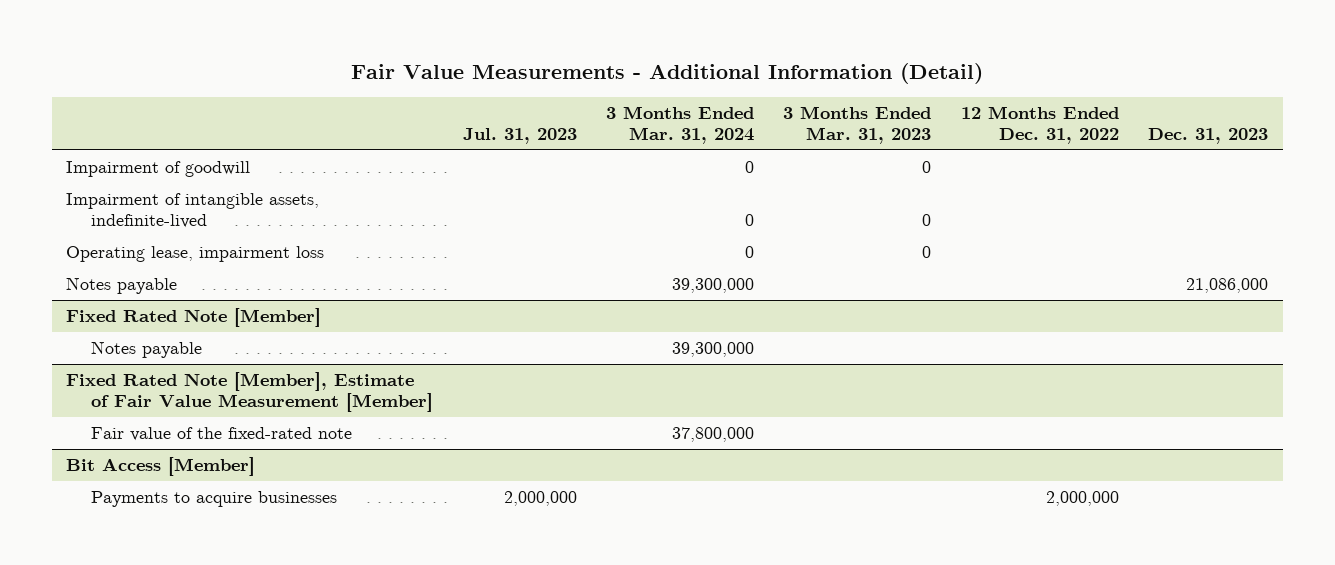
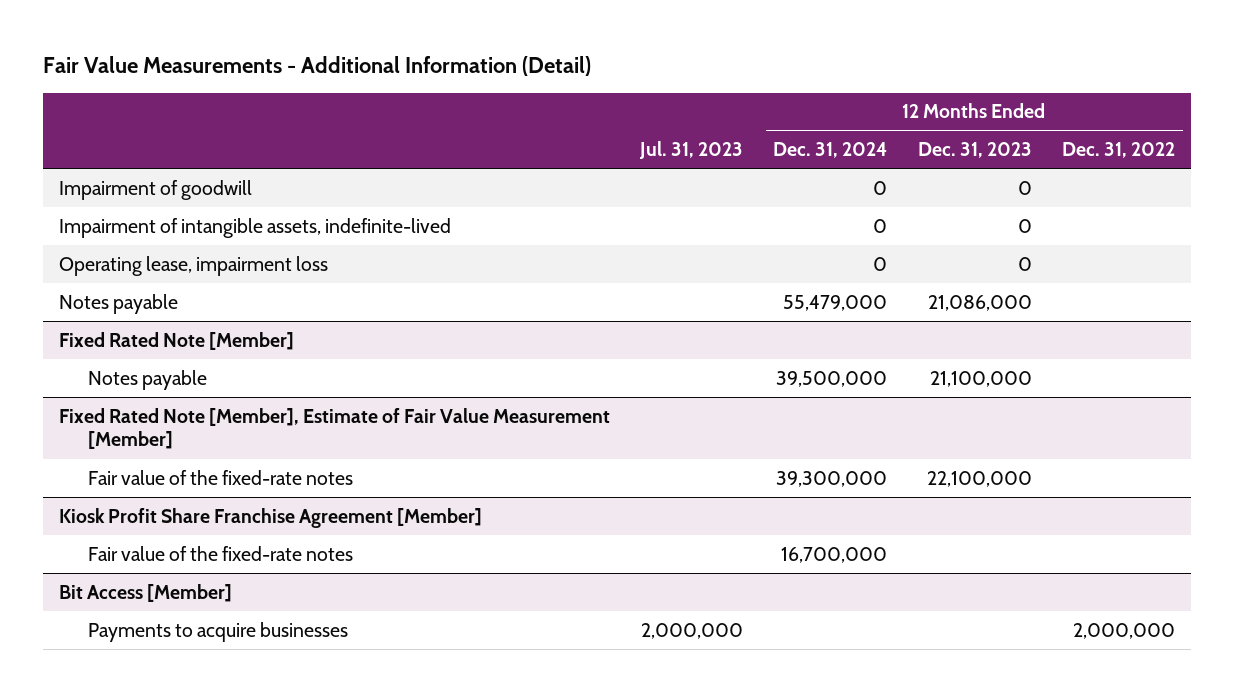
- | Jul. 31, 2023 | 3 Months Ended Mar. 31, 2024 | 3 Months Ended Mar. 31, 2023 | 12 Months Ended Dec. 31, 2022 | Dec. 31, 2023
+ | Jul. 31, 2023 | 12 Months Ended Dec. 31, 2024 | 12 Months Ended Dec. 31, 2023 | 12 Months Ended Dec. 31, 2022
@ Fixed Rated Note [Member], Estimate of Fair Value Measurement [Member]
- Fair value of the fixed-rated note | | 37,800,000 | | |
+ Fair value of the fixed-rate notes | | 39,300,000 | 22,100,000 |
+ Kiosk Profit Share Franchise Agreement [Member]
+ Fair value of the fixed-rate notes | | 16,700,000 | |

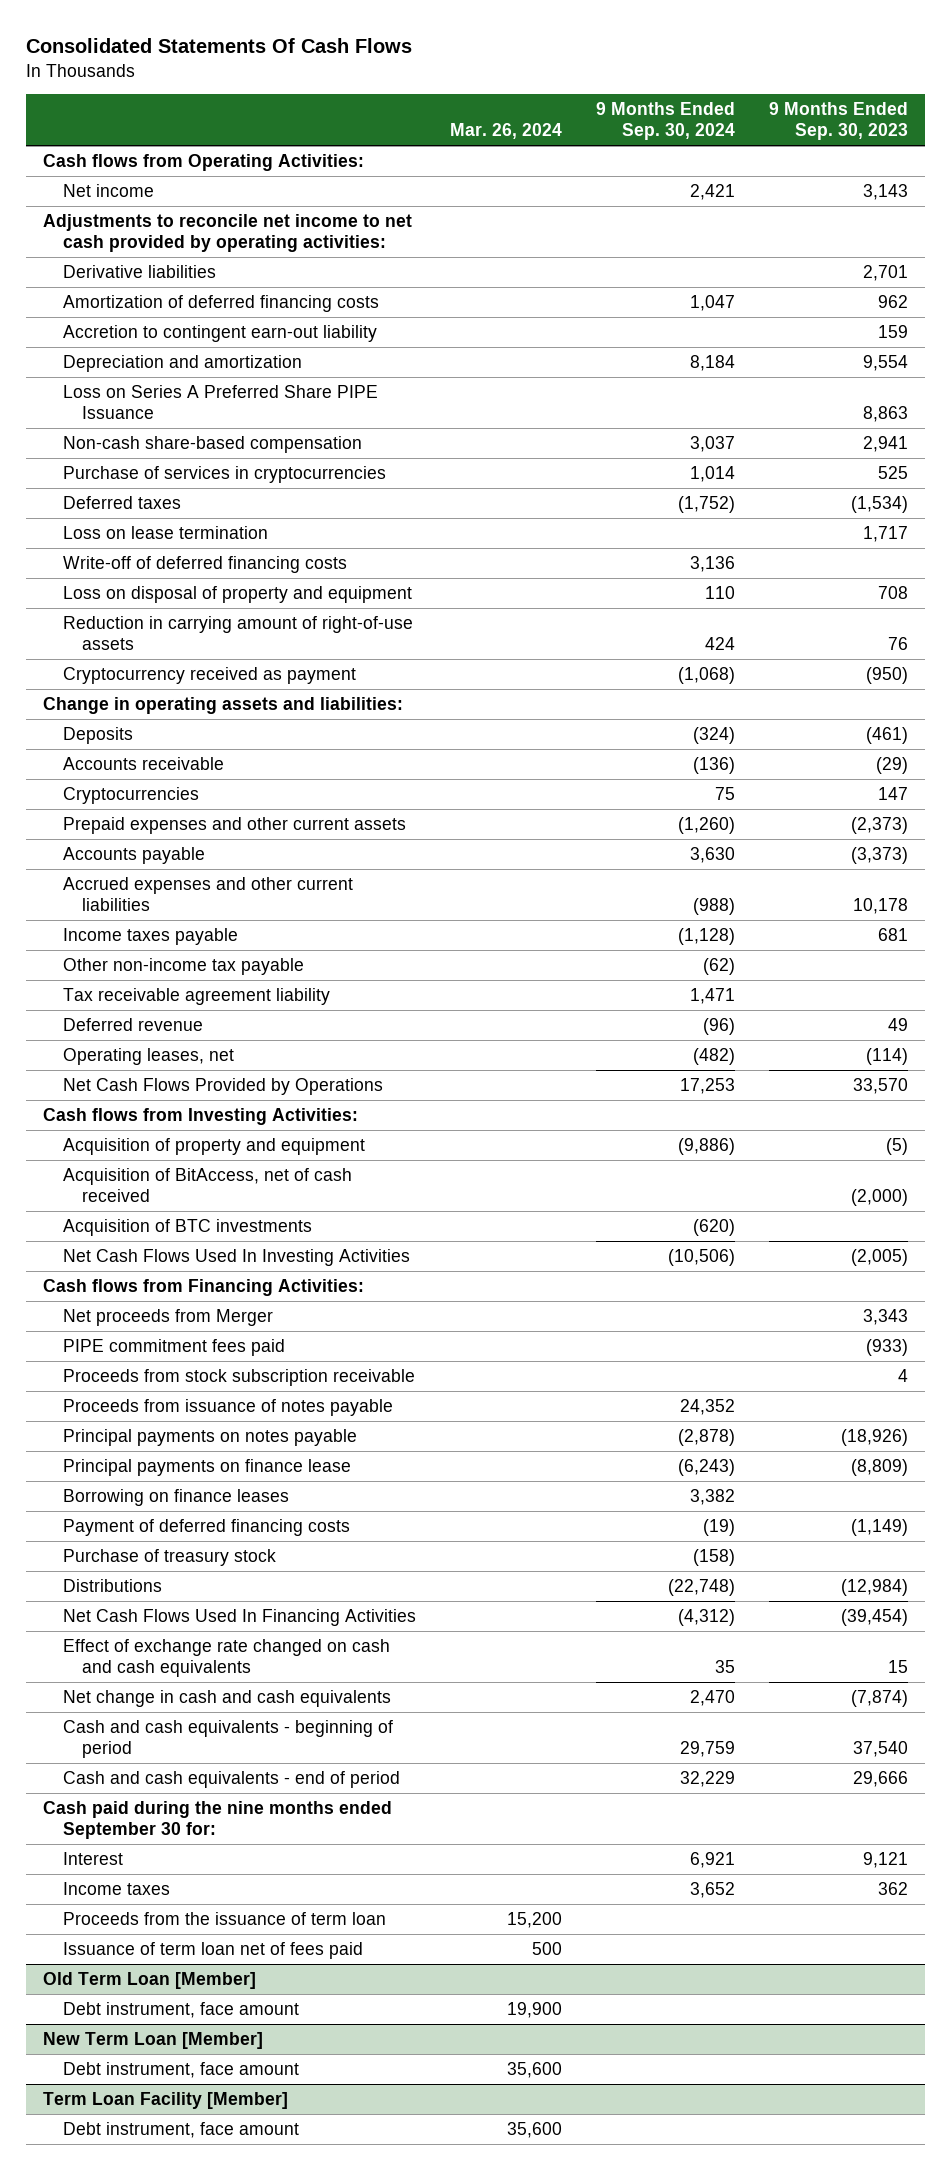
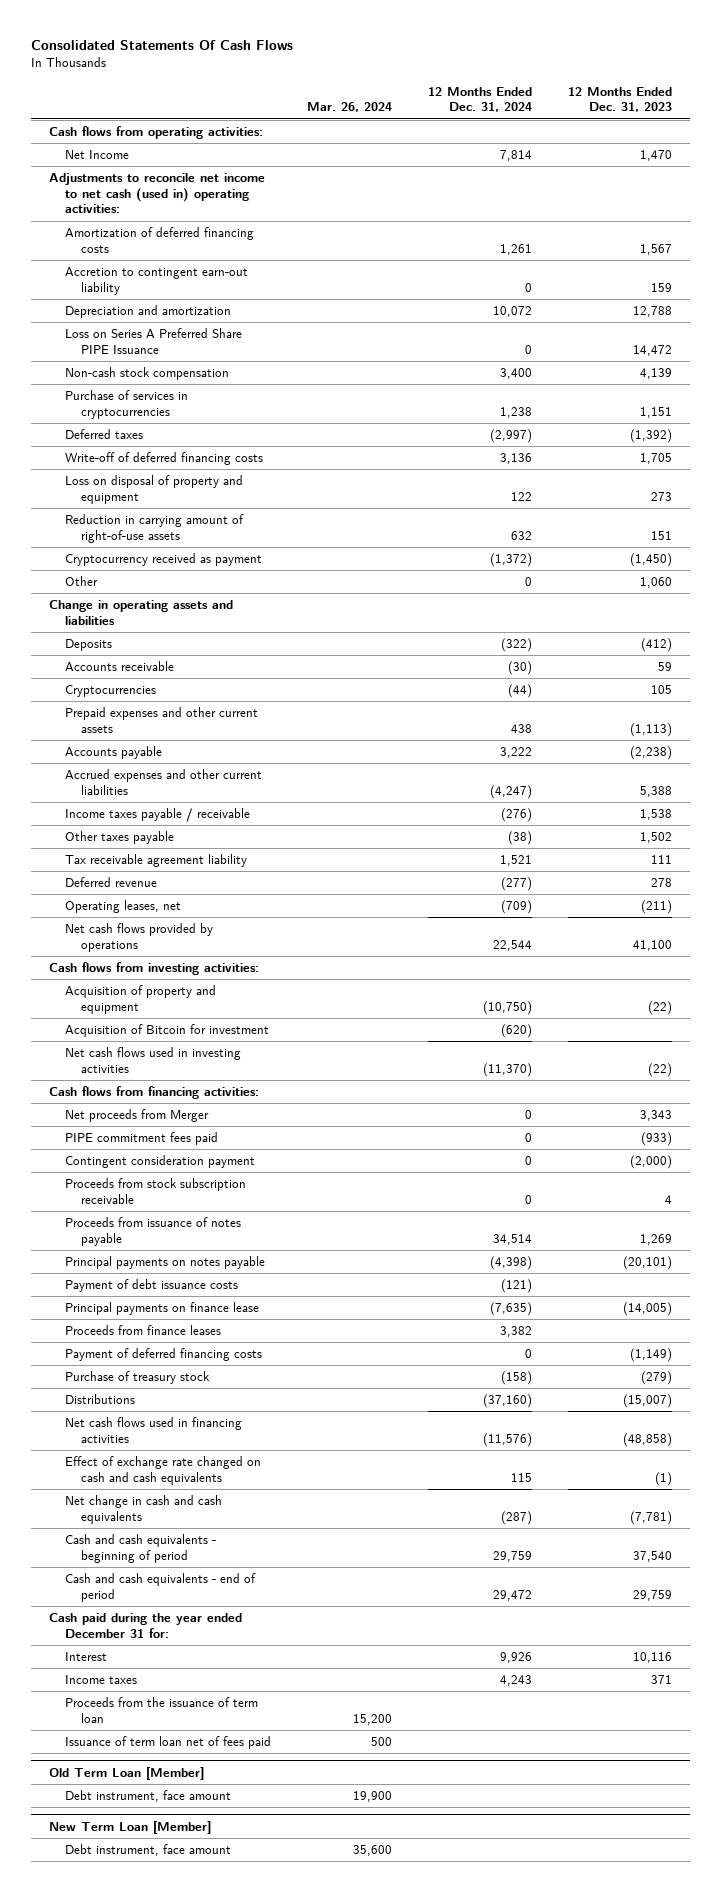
- | Mar. 26, 2024 | 9 Months Ended Sep. 30, 2024 | 9 Months Ended Sep. 30, 2023
+ | Mar. 26, 2024 | 12 Months Ended Dec. 31, 2024 | 12 Months Ended Dec. 31, 2023
- Cash flows from Operating Activities:
- Net income | | 2,421 | 3,143
- Adjustments to reconcile net income to net cash provided by operating activities:
- Derivative liabilities | | | 2,701
+ Cash flows from operating activities:
+ Net Income | | 7,814 | 1,470
+ Adjustments to reconcile net income to net cash (used in) operating activities:
- Non-cash share-based compensation | | 3,037 | 2,941
+ Non-cash stock compensation | | 3,400 | 4,139
- Loss on lease termination | | | 1,717
- Change in operating assets and liabilities:
+ Other | | 0 | 1,060
+ Change in operating assets and liabilities
- Income taxes payable | | (1,128) | 681
- Other non-income tax payable | | (62) |
+ Income taxes payable / receivable | | (276) | 1,538
+ Other taxes payable | | (38) | 1,502
- Net Cash Flows Provided by Operations | | 17,253 | 33,570
- Cash flows from Investing Activities:
+ Net cash flows provided by operations | | 22,544 | 41,100
+ Cash flows from investing activities:
- Acquisition of BitAccess, net of cash received | | | (2,000)
- Acquisition of BTC investments | | (620) |
- Net Cash Flows Used In Investing Activities | | (10,506) | (2,005)
- Cash flows from Financing Activities:
+ Acquisition of Bitcoin for investment | | (620) |
+ Net cash flows used in investing activities | | (11,370) | (22)
+ Cash flows from financing activities:
+ Contingent consideration payment | | 0 | (2,000)
+ Payment of debt issuance costs | | (121) |
- Borrowing on finance leases | | 3,382 |
+ Proceeds from finance leases | | 3,382 |
- Net Cash Flows Used In Financing Activities | | (4,312) | (39,454)
+ Net cash flows used in financing activities | | (11,576) | (48,858)
- Cash paid during the nine months ended September 30 for:
+ Cash paid during the year ended December 31 for:
- Term Loan Facility [Member]
- Debt instrument, face amount | 35,600 | |

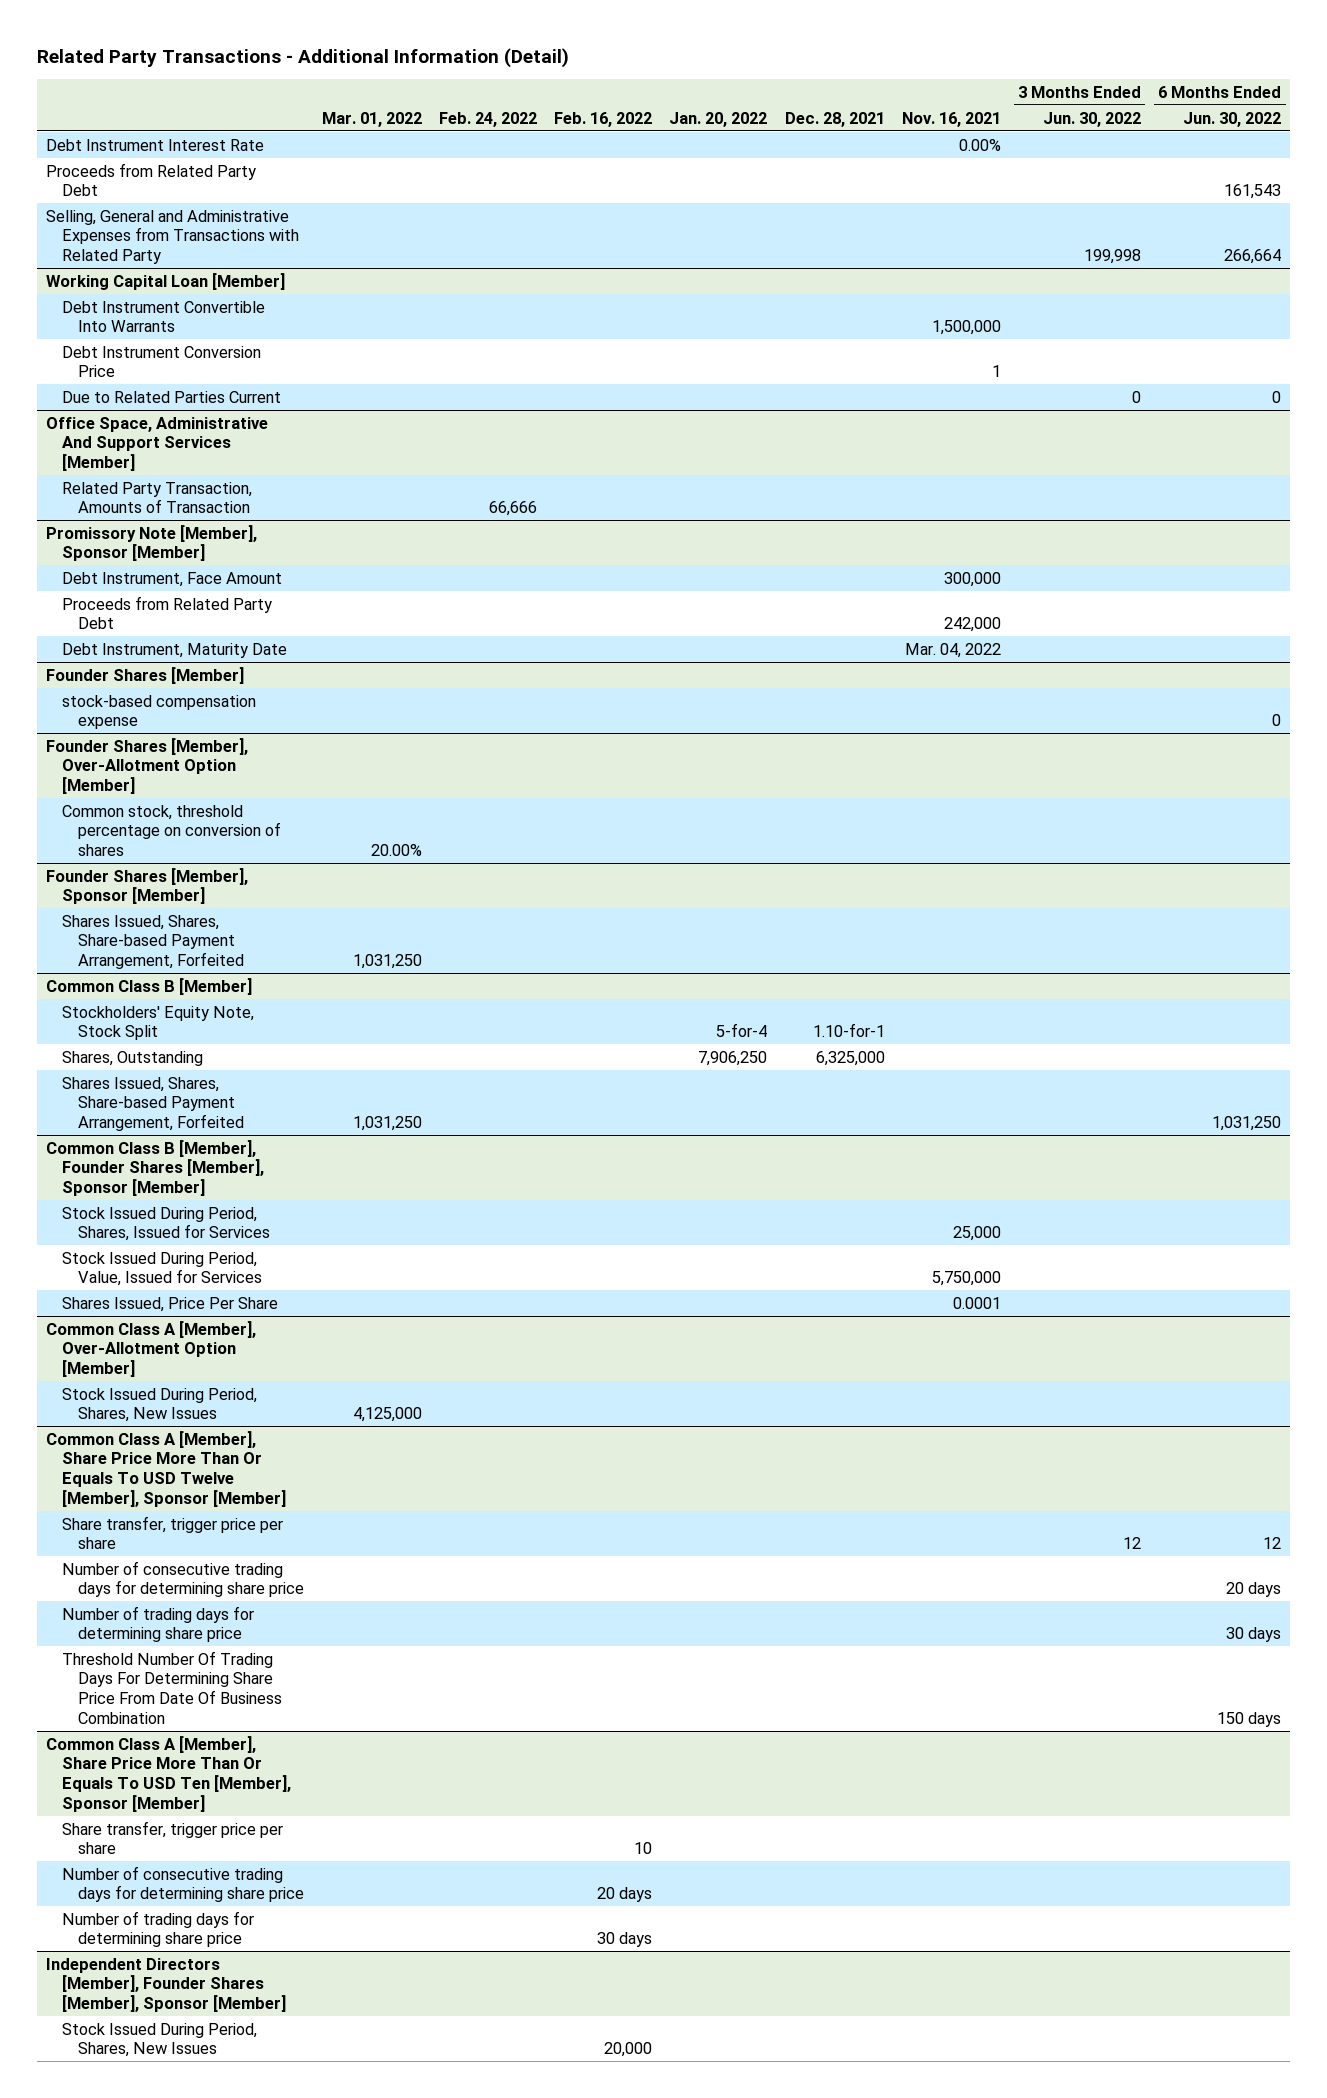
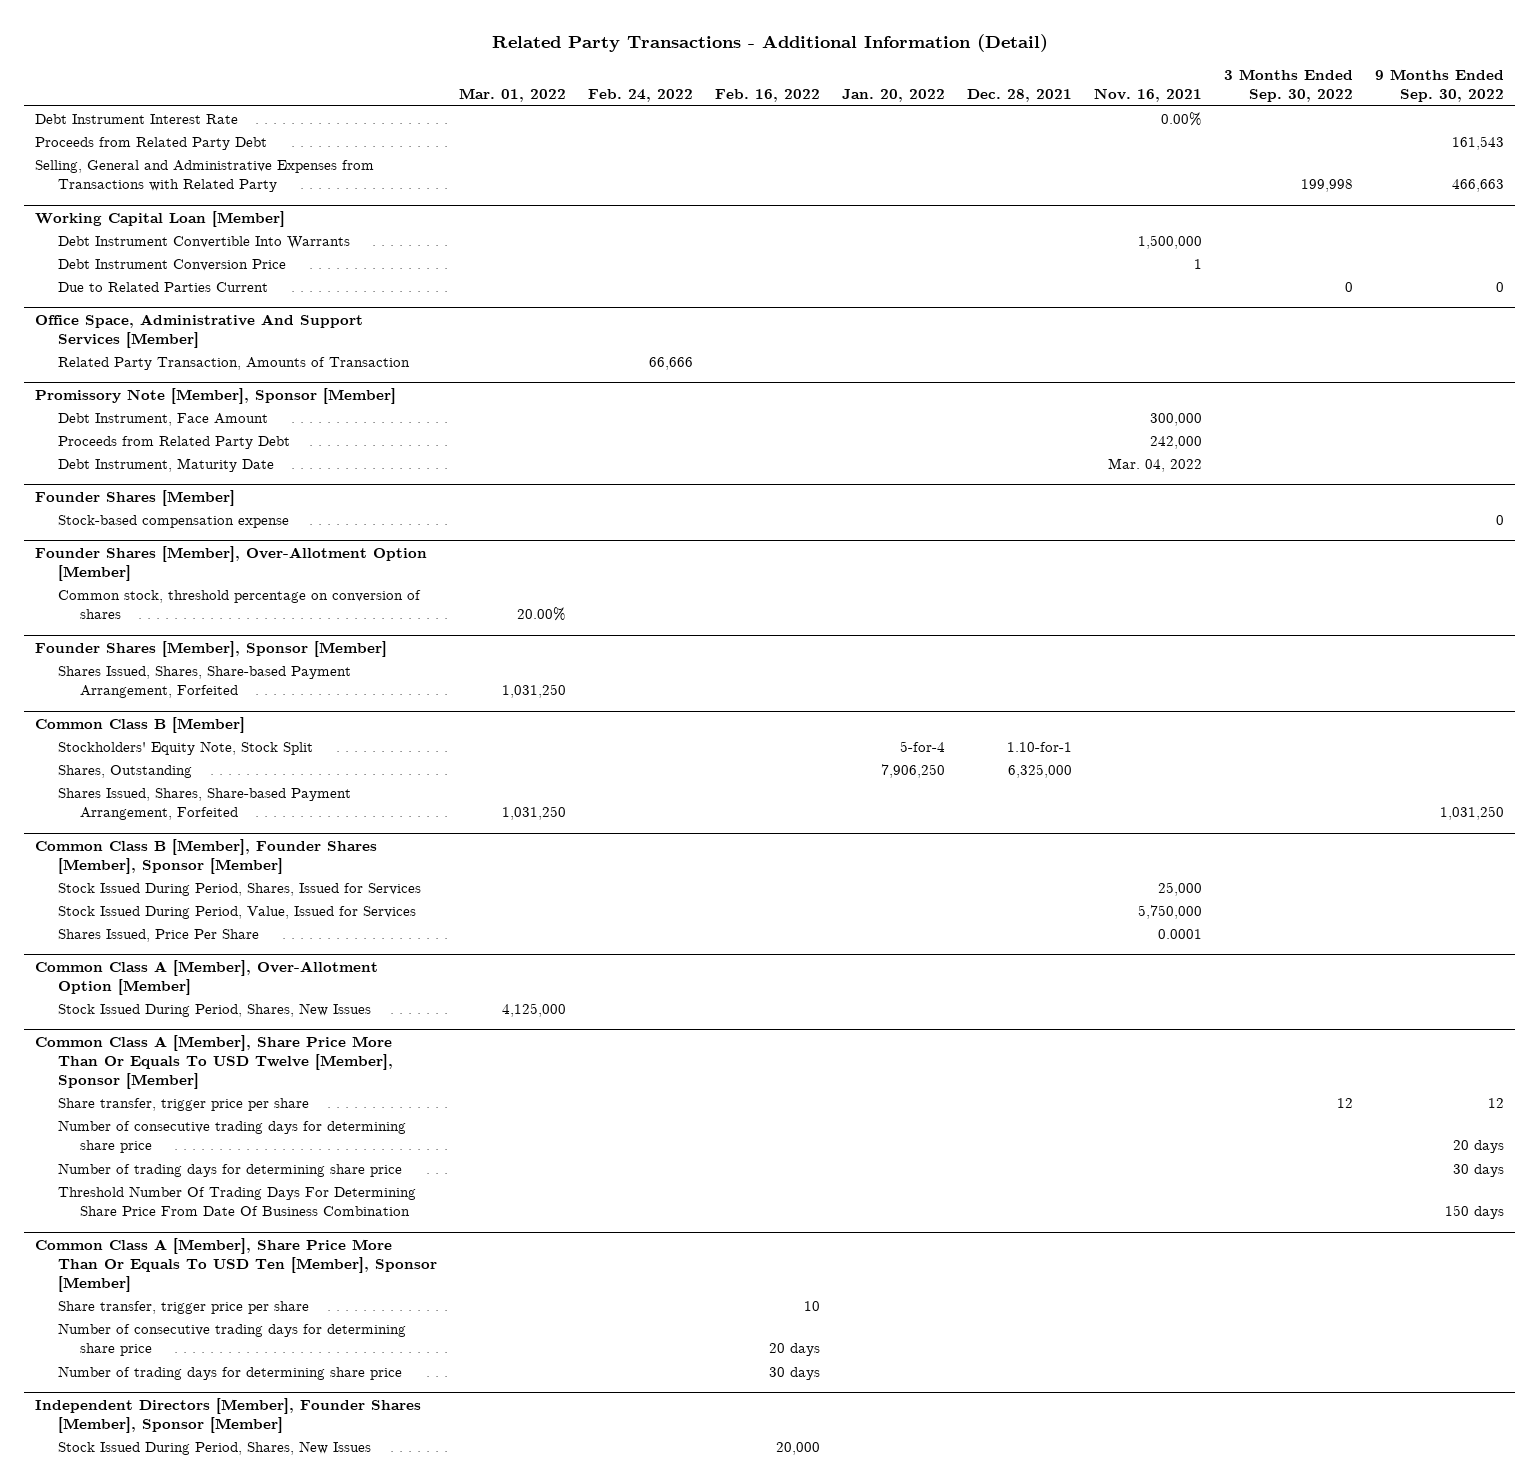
- | Mar. 01, 2022 | Feb. 24, 2022 | Feb. 16, 2022 | Jan. 20, 2022 | Dec. 28, 2021 | Nov. 16, 2021 | 3 Months Ended Jun. 30, 2022 | 6 Months Ended Jun. 30, 2022
+ | Mar. 01, 2022 | Feb. 24, 2022 | Feb. 16, 2022 | Jan. 20, 2022 | Dec. 28, 2021 | Nov. 16, 2021 | 3 Months Ended Sep. 30, 2022 | 9 Months Ended Sep. 30, 2022
@ Founder Shares [Member]
- stock-based compensation expense | | | | | | | | 0
+ Stock-based compensation expense | | | | | | | | 0

